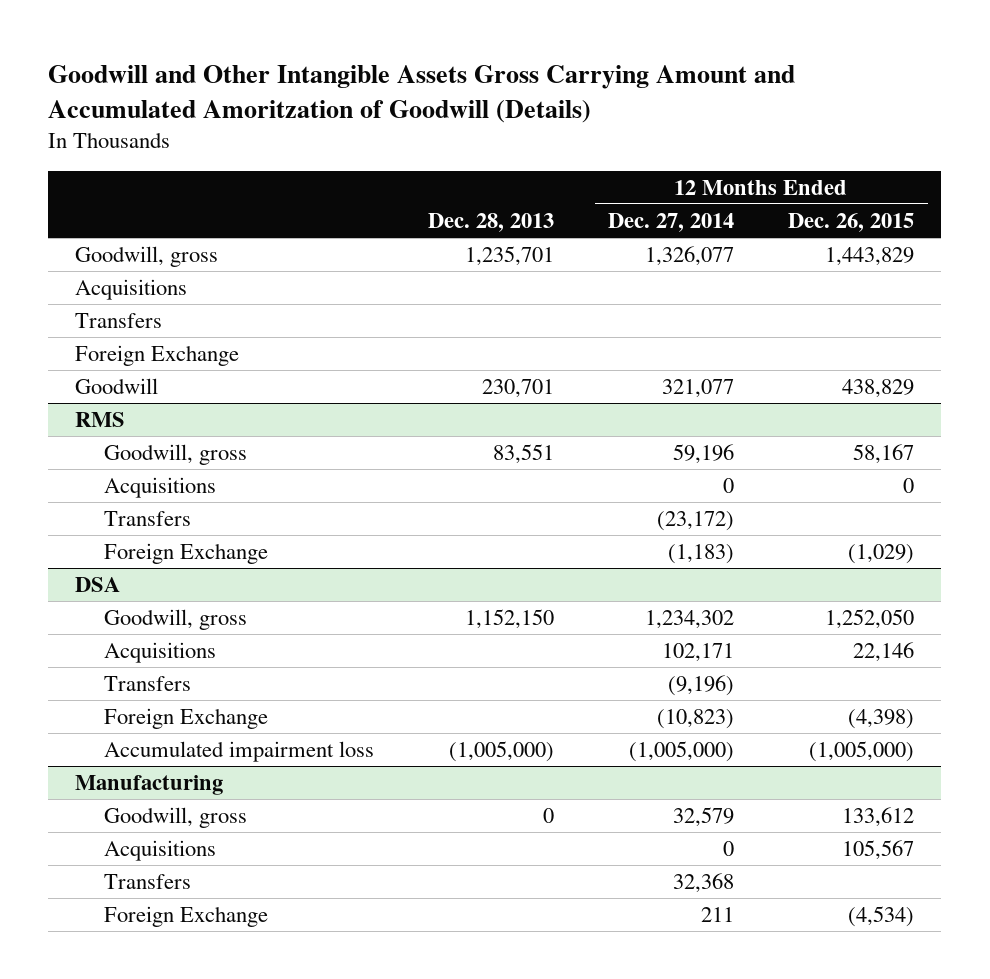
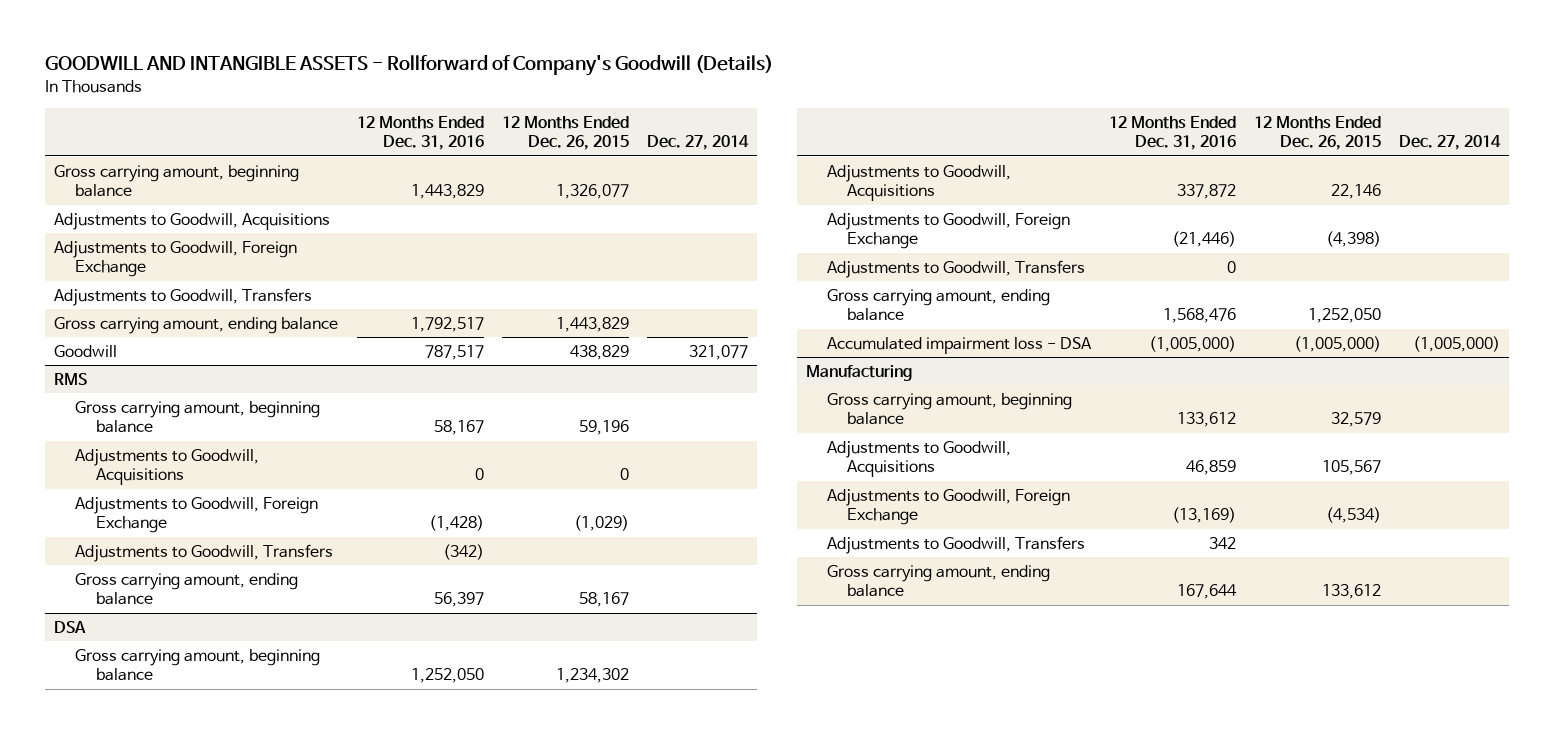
- Goodwill and Other Intangible Assets Gross Carrying Amount and Accumulated Amoritzation of Goodwill (Details)
+ GOODWILL AND INTANGIBLE ASSETS - Rollforward of Company's Goodwill (Details)
- | Dec. 28, 2013 | 12 Months Ended Dec. 27, 2014 | 12 Months Ended Dec. 26, 2015
+ | 12 Months Ended Dec. 31, 2016 | 12 Months Ended Dec. 26, 2015 | Dec. 27, 2014
- Goodwill, gross | 1,235,701 | 1,326,077 | 1,443,829
- Acquisitions
- Transfers
- Foreign Exchange
+ Gross carrying amount, beginning balance | 1,443,829 | 1,326,077 |
+ Adjustments to Goodwill, Acquisitions
+ Adjustments to Goodwill, Foreign Exchange
+ Adjustments to Goodwill, Transfers
+ Gross carrying amount, ending balance | 1,792,517 | 1,443,829 |
@ RMS
- Goodwill, gross | 83,551 | 59,196 | 58,167
- Acquisitions | | 0 | 0
- Transfers | | (23,172) |
- Foreign Exchange | | (1,183) | (1,029)
+ Gross carrying amount, beginning balance | 58,167 | 59,196 |
+ Adjustments to Goodwill, Acquisitions | 0 | 0 |
+ Adjustments to Goodwill, Foreign Exchange | (1,428) | (1,029) |
+ Adjustments to Goodwill, Transfers | (342) | |
+ Gross carrying amount, ending balance | 56,397 | 58,167 |
@ DSA
- Goodwill, gross | 1,152,150 | 1,234,302 | 1,252,050
- Acquisitions | | 102,171 | 22,146
- Transfers | | (9,196) |
- Foreign Exchange | | (10,823) | (4,398)
- Accumulated impairment loss | (1,005,000) | (1,005,000) | (1,005,000)
+ Gross carrying amount, beginning balance | 1,252,050 | 1,234,302 |
+ Adjustments to Goodwill, Acquisitions | 337,872 | 22,146 |
+ Adjustments to Goodwill, Foreign Exchange | (21,446) | (4,398) |
+ Adjustments to Goodwill, Transfers | 0 | |
+ Gross carrying amount, ending balance | 1,568,476 | 1,252,050 |
+ Accumulated impairment loss - DSA | (1,005,000) | (1,005,000) | (1,005,000)
@ Manufacturing
- Goodwill, gross | 0 | 32,579 | 133,612
- Acquisitions | | 0 | 105,567
- Transfers | | 32,368 |
- Foreign Exchange | | 211 | (4,534)
+ Gross carrying amount, beginning balance | 133,612 | 32,579 |
+ Adjustments to Goodwill, Acquisitions | 46,859 | 105,567 |
+ Adjustments to Goodwill, Foreign Exchange | (13,169) | (4,534) |
+ Adjustments to Goodwill, Transfers | 342 | |
+ Gross carrying amount, ending balance | 167,644 | 133,612 |

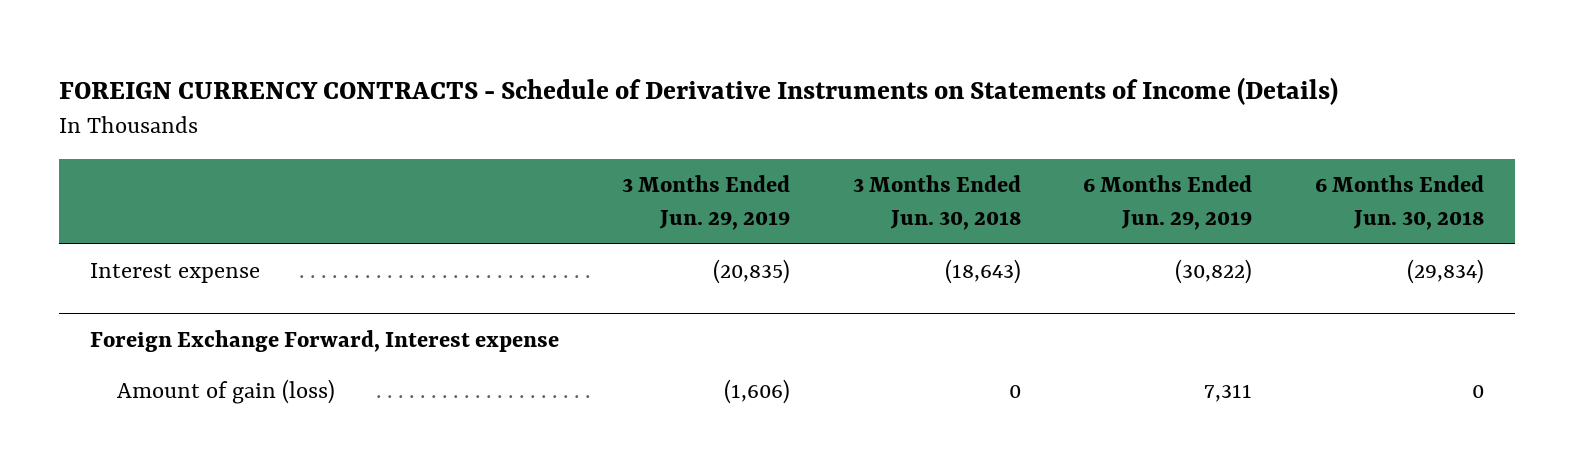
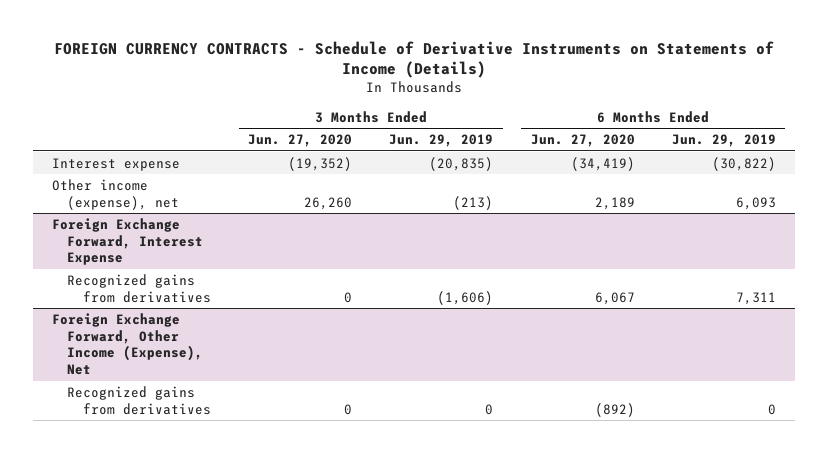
- | 3 Months Ended Jun. 29, 2019 | 3 Months Ended Jun. 30, 2018 | 6 Months Ended Jun. 29, 2019 | 6 Months Ended Jun. 30, 2018
+ | 3 Months Ended Jun. 27, 2020 | 3 Months Ended Jun. 29, 2019 | 6 Months Ended Jun. 27, 2020 | 6 Months Ended Jun. 29, 2019
- Foreign Exchange Forward, Interest expense
- Amount of gain (loss) | (1,606) | 0 | 7,311 | 0
+ Other income (expense), net | 26,260 | (213) | 2,189 | 6,093
+ Foreign Exchange Forward, Interest Expense
+ Recognized gains from derivatives | 0 | (1,606) | 6,067 | 7,311
+ Foreign Exchange Forward, Other Income (Expense), Net
+ Recognized gains from derivatives | 0 | 0 | (892) | 0

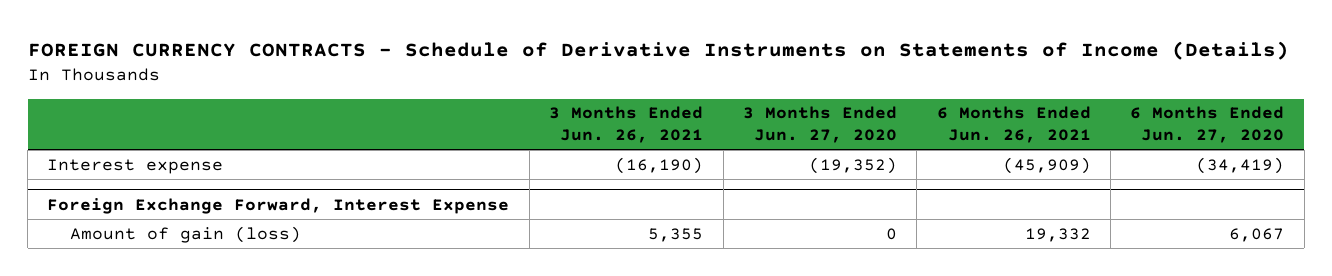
- | 3 Months Ended Jun. 27, 2020 | 3 Months Ended Jun. 29, 2019 | 6 Months Ended Jun. 27, 2020 | 6 Months Ended Jun. 29, 2019
+ | 3 Months Ended Jun. 26, 2021 | 3 Months Ended Jun. 27, 2020 | 6 Months Ended Jun. 26, 2021 | 6 Months Ended Jun. 27, 2020
- Other income (expense), net | 26,260 | (213) | 2,189 | 6,093
@ Foreign Exchange Forward, Interest Expense
- Recognized gains from derivatives | 0 | (1,606) | 6,067 | 7,311
- Foreign Exchange Forward, Other Income (Expense), Net
- Recognized gains from derivatives | 0 | 0 | (892) | 0
@ Foreign Exchange Forward, Interest Expense
+ Amount of gain (loss) | 5,355 | 0 | 19,332 | 6,067

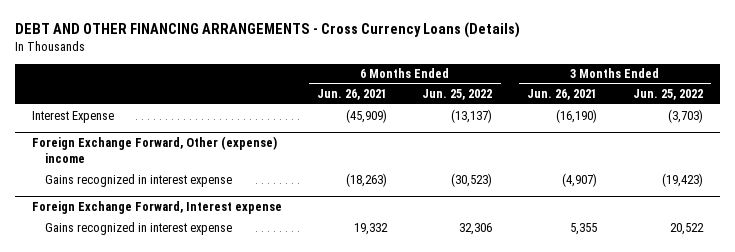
- FOREIGN CURRENCY CONTRACTS - Schedule of Derivative Instruments on Statements of Income (Details)
+ DEBT AND OTHER FINANCING ARRANGEMENTS - Cross Currency Loans (Details)
- | 3 Months Ended Jun. 26, 2021 | 3 Months Ended Jun. 27, 2020 | 6 Months Ended Jun. 26, 2021 | 6 Months Ended Jun. 27, 2020
+ | 6 Months Ended Jun. 26, 2021 | 6 Months Ended Jun. 25, 2022 | 3 Months Ended Jun. 26, 2021 | 3 Months Ended Jun. 25, 2022
- Interest expense | (16,190) | (19,352) | (45,909) | (34,419)
- Foreign Exchange Forward, Interest Expense
- Amount of gain (loss) | 5,355 | 0 | 19,332 | 6,067
+ Interest Expense | (45,909) | (13,137) | (16,190) | (3,703)
+ Foreign Exchange Forward, Other (expense) income
+ Gains recognized in interest expense | (18,263) | (30,523) | (4,907) | (19,423)
+ Foreign Exchange Forward, Interest expense
+ Gains recognized in interest expense | 19,332 | 32,306 | 5,355 | 20,522

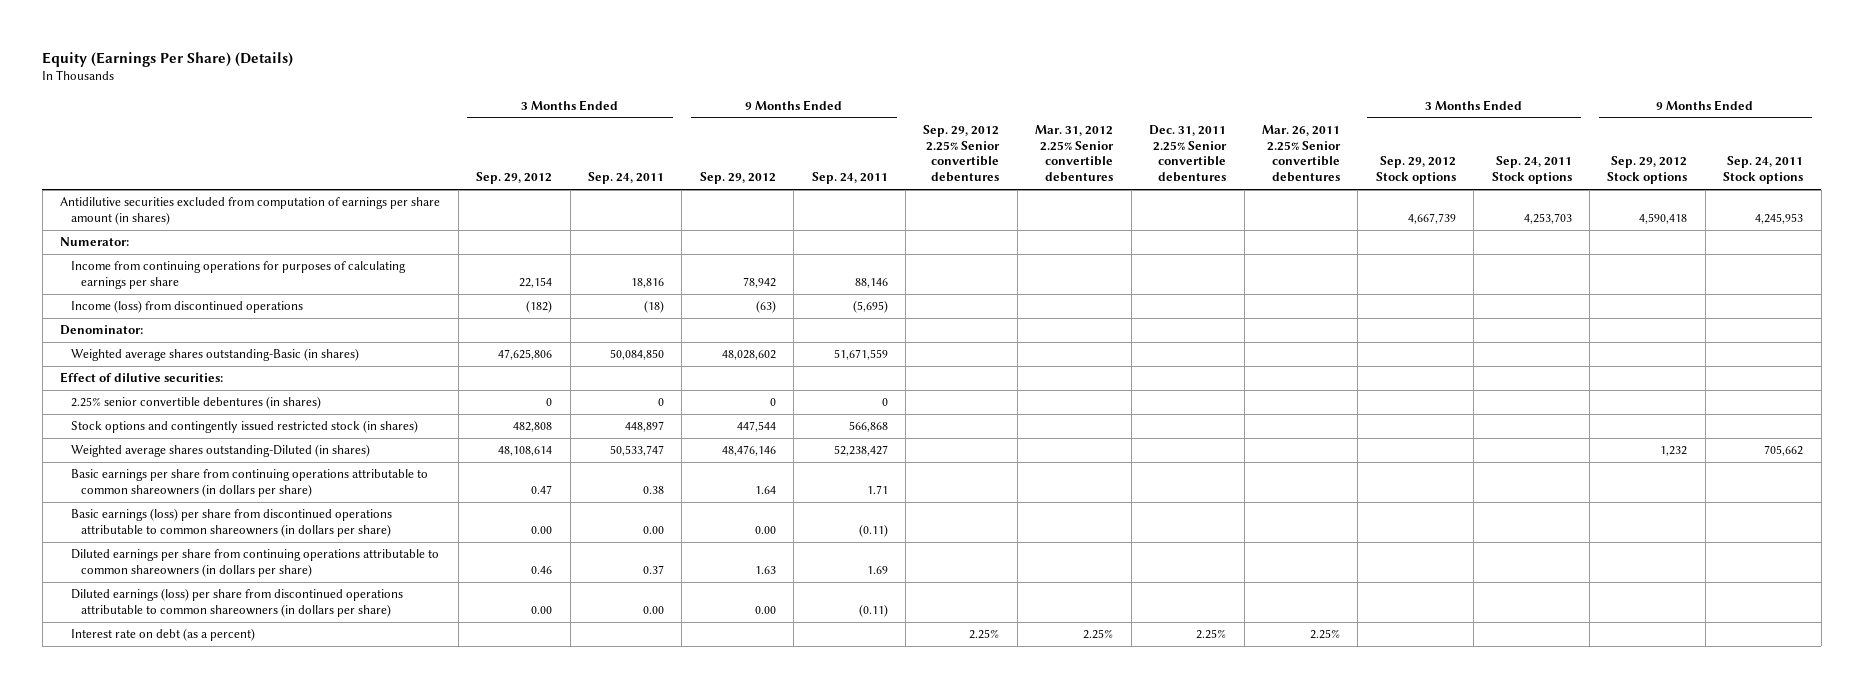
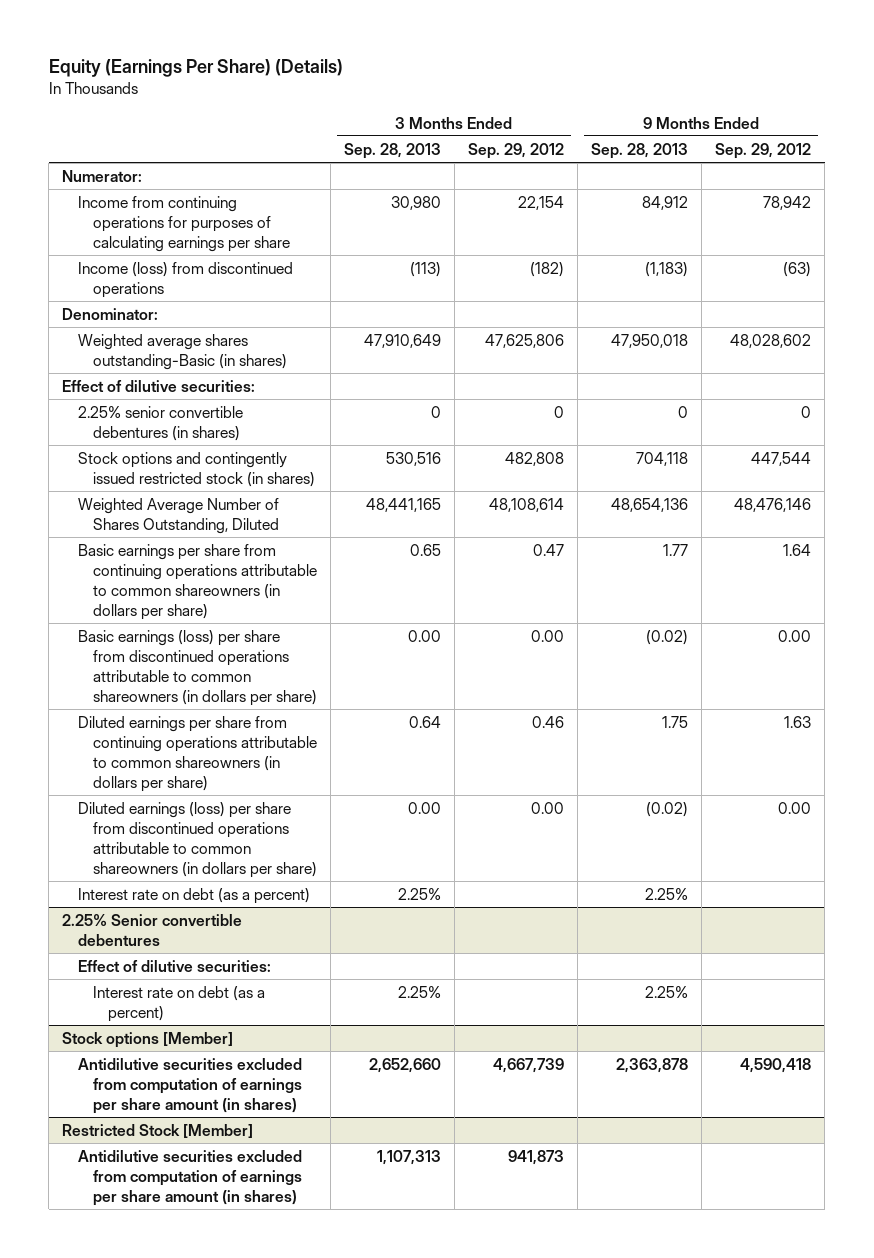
- | 3 Months Ended Sep. 29, 2012 | 3 Months Ended Sep. 24, 2011 | 9 Months Ended Sep. 29, 2012 | 9 Months Ended Sep. 24, 2011 | Sep. 29, 2012 2.25% Senior convertible debentures | Mar. 31, 2012 2.25% Senior convertible debentures | Dec. 31, 2011 2.25% Senior convertible debentures | Mar. 26, 2011 2.25% Senior convertible debentures | 3 Months Ended Sep. 29, 2012 Stock options | 3 Months Ended Sep. 24, 2011 Stock options | 9 Months Ended Sep. 29, 2012 Stock options | 9 Months Ended Sep. 24, 2011 Stock options
+ | 3 Months Ended Sep. 28, 2013 | 3 Months Ended Sep. 29, 2012 | 9 Months Ended Sep. 28, 2013 | 9 Months Ended Sep. 29, 2012
- Antidilutive securities excluded from computation of earnings per share amount (in shares) | | | | | | | | | 4,667,739 | 4,253,703 | 4,590,418 | 4,245,953
- Weighted average shares outstanding-Diluted (in shares) | 48,108,614 | 50,533,747 | 48,476,146 | 52,238,427 | | | | | | | 1,232 | 705,662
+ Weighted Average Number of Shares Outstanding, Diluted | 48,441,165 | 48,108,614 | 48,654,136 | 48,476,146
+ 2.25% Senior convertible debentures
+ Effect of dilutive securities:
+ Interest rate on debt (as a percent) | 2.25% | | 2.25% |
+ Stock options [Member]
+ Antidilutive securities excluded from computation of earnings per share amount (in shares) | 2,652,660 | 4,667,739 | 2,363,878 | 4,590,418
+ Restricted Stock [Member]
+ Antidilutive securities excluded from computation of earnings per share amount (in shares) | 1,107,313 | 941,873 | |

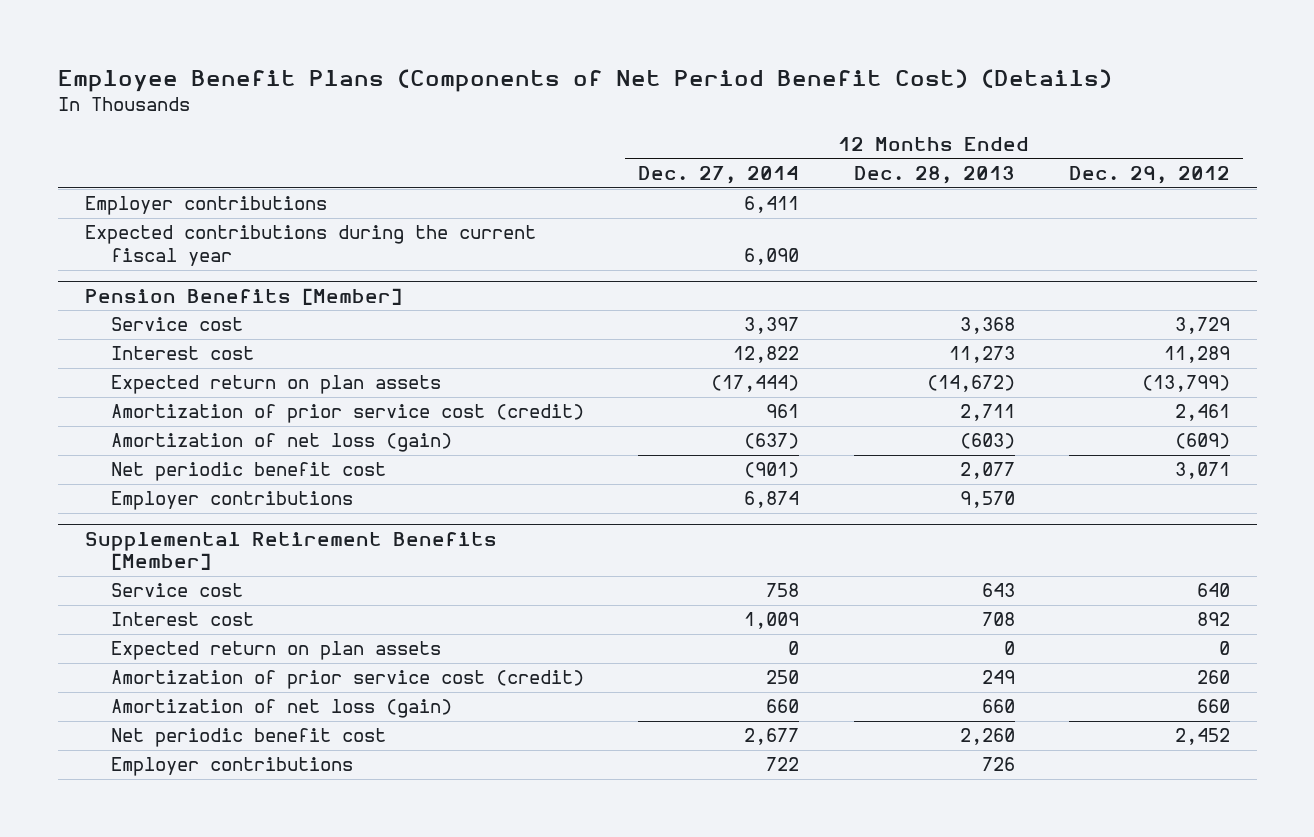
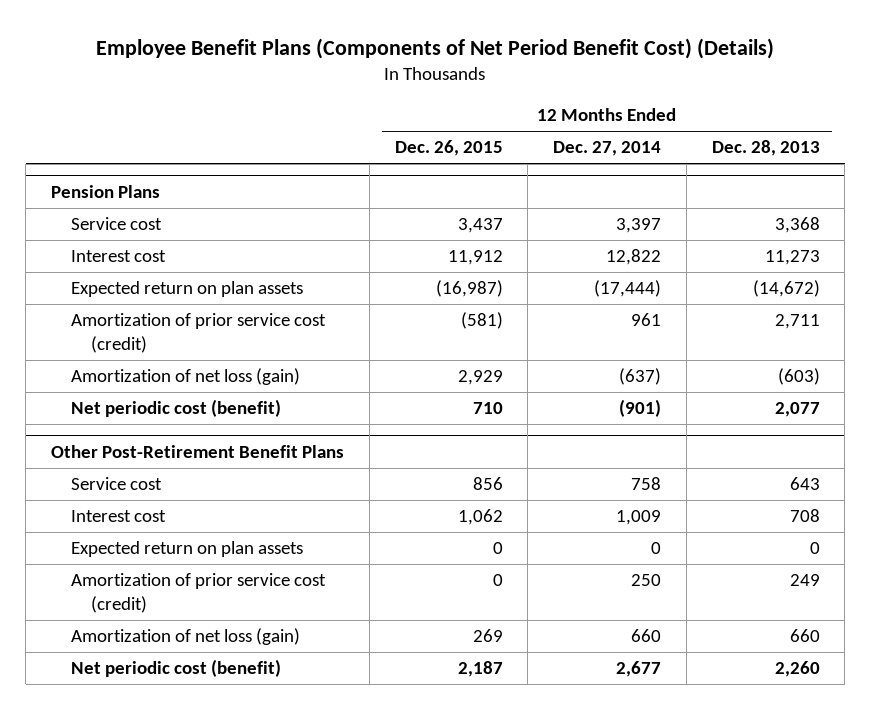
- | 12 Months Ended Dec. 27, 2014 | 12 Months Ended Dec. 28, 2013 | 12 Months Ended Dec. 29, 2012
+ | 12 Months Ended Dec. 26, 2015 | 12 Months Ended Dec. 27, 2014 | 12 Months Ended Dec. 28, 2013
- Employer contributions | 6,411 | |
- Expected contributions during the current fiscal year | 6,090 | |
- Pension Benefits [Member]
+ Pension Plans
- Net periodic benefit cost | (901) | 2,077 | 3,071
- Employer contributions | 6,874 | 9,570 |
- Supplemental Retirement Benefits [Member]
+ Net periodic cost (benefit) | 710 | (901) | 2,077
+ Other Post-Retirement Benefit Plans
- Net periodic benefit cost | 2,677 | 2,260 | 2,452
- Employer contributions | 722 | 726 |
+ Net periodic cost (benefit) | 2,187 | 2,677 | 2,260

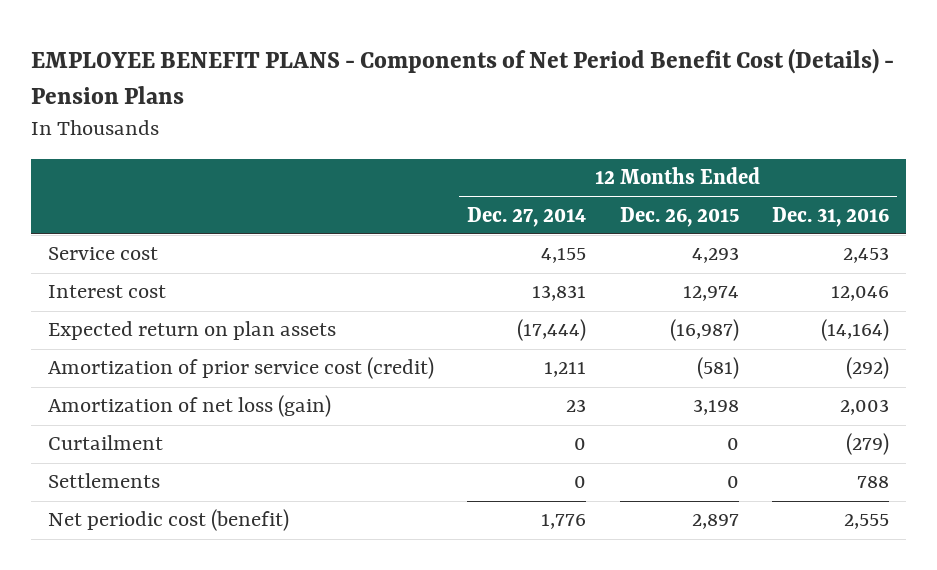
- Employee Benefit Plans (Components of Net Period Benefit Cost) (Details)
+ EMPLOYEE BENEFIT PLANS - Components of Net Period Benefit Cost (Details) - Pension Plans
- | 12 Months Ended Dec. 26, 2015 | 12 Months Ended Dec. 27, 2014 | 12 Months Ended Dec. 28, 2013
+ | 12 Months Ended Dec. 27, 2014 | 12 Months Ended Dec. 26, 2015 | 12 Months Ended Dec. 31, 2016
- Pension Plans
- Service cost | 3,437 | 3,397 | 3,368
- Interest cost | 11,912 | 12,822 | 11,273
+ Service cost | 4,155 | 4,293 | 2,453
+ Interest cost | 13,831 | 12,974 | 12,046
- Amortization of prior service cost (credit) | (581) | 961 | 2,711
- Amortization of net loss (gain) | 2,929 | (637) | (603)
- Net periodic cost (benefit) | 710 | (901) | 2,077
- Other Post-Retirement Benefit Plans
- Service cost | 856 | 758 | 643
- Interest cost | 1,062 | 1,009 | 708
- Expected return on plan assets | 0 | 0 | 0
- Amortization of prior service cost (credit) | 0 | 250 | 249
- Amortization of net loss (gain) | 269 | 660 | 660
- Net periodic cost (benefit) | 2,187 | 2,677 | 2,260
+ Amortization of prior service cost (credit) | 1,211 | (581) | (292)
+ Amortization of net loss (gain) | 23 | 3,198 | 2,003
+ Curtailment | 0 | 0 | (279)
+ Settlements | 0 | 0 | 788
+ Net periodic cost (benefit) | 1,776 | 2,897 | 2,555

